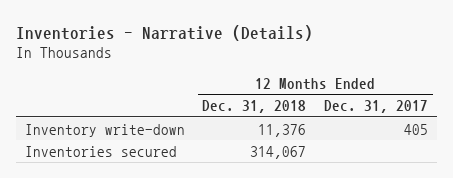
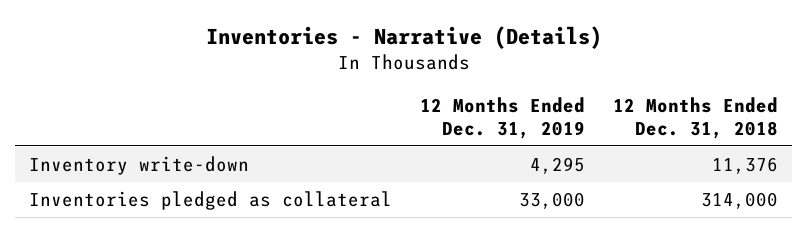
- | 12 Months Ended Dec. 31, 2018 | 12 Months Ended Dec. 31, 2017
+ | 12 Months Ended Dec. 31, 2019 | 12 Months Ended Dec. 31, 2018
- Inventories secured | 314,067 |
+ Inventories pledged as collateral | 33,000 | 314,000

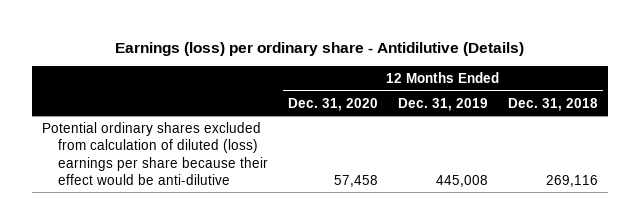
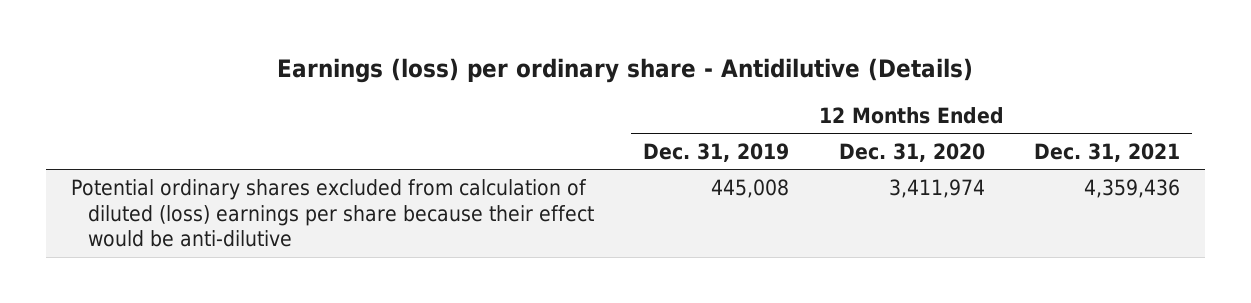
- | 12 Months Ended Dec. 31, 2020 | 12 Months Ended Dec. 31, 2019 | 12 Months Ended Dec. 31, 2018
+ | 12 Months Ended Dec. 31, 2019 | 12 Months Ended Dec. 31, 2020 | 12 Months Ended Dec. 31, 2021
- Potential ordinary shares excluded from calculation of diluted (loss) earnings per share because their effect would be anti-dilutive | 57,458 | 445,008 | 269,116
+ Potential ordinary shares excluded from calculation of diluted (loss) earnings per share because their effect would be anti-dilutive | 445,008 | 3,411,974 | 4,359,436

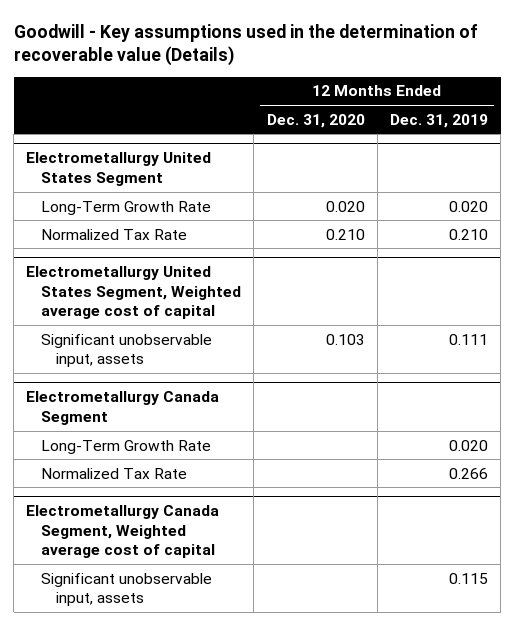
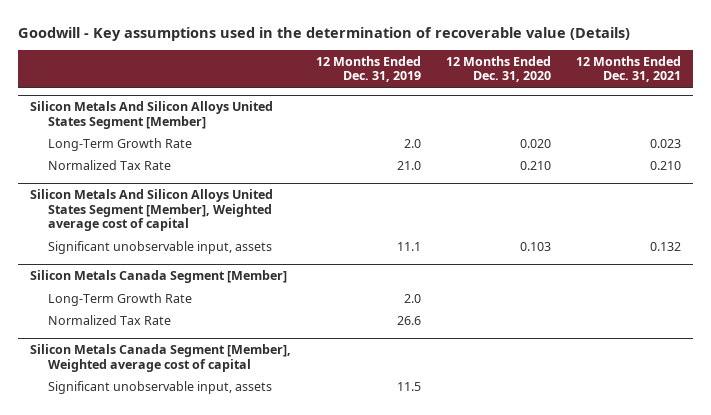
- | 12 Months Ended Dec. 31, 2020 | 12 Months Ended Dec. 31, 2019
+ | 12 Months Ended Dec. 31, 2019 | 12 Months Ended Dec. 31, 2020 | 12 Months Ended Dec. 31, 2021
- Electrometallurgy United States Segment
- Long-Term Growth Rate | 0.020 | 0.020
- Normalized Tax Rate | 0.210 | 0.210
- Electrometallurgy United States Segment, Weighted average cost of capital
- Significant unobservable input, assets | 0.103 | 0.111
- Electrometallurgy Canada Segment
- Long-Term Growth Rate | | 0.020
- Normalized Tax Rate | | 0.266
- Electrometallurgy Canada Segment, Weighted average cost of capital
- Significant unobservable input, assets | | 0.115
+ Silicon Metals And Silicon Alloys United States Segment [Member]
+ Long-Term Growth Rate | 2.0 | 0.020 | 0.023
+ Normalized Tax Rate | 21.0 | 0.210 | 0.210
+ Silicon Metals And Silicon Alloys United States Segment [Member], Weighted average cost of capital
+ Significant unobservable input, assets | 11.1 | 0.103 | 0.132
+ Silicon Metals Canada Segment [Member]
+ Long-Term Growth Rate | 2.0 | |
+ Normalized Tax Rate | 26.6 | |
+ Silicon Metals Canada Segment [Member], Weighted average cost of capital
+ Significant unobservable input, assets | 11.5 | |

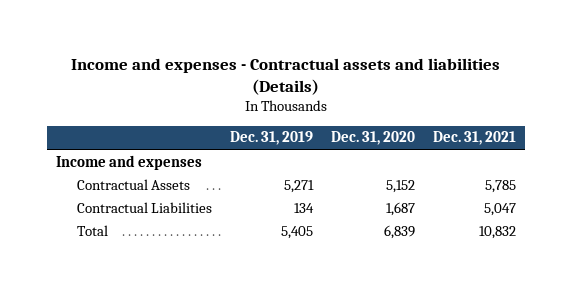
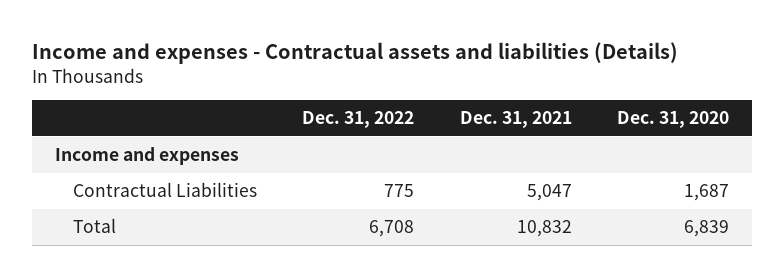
- | Dec. 31, 2019 | Dec. 31, 2020 | Dec. 31, 2021
+ | Dec. 31, 2022 | Dec. 31, 2021 | Dec. 31, 2020
- Contractual Assets | 5,271 | 5,152 | 5,785

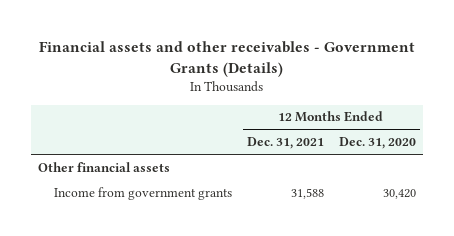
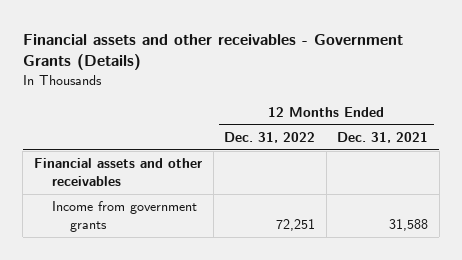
- | 12 Months Ended Dec. 31, 2021 | 12 Months Ended Dec. 31, 2020
+ | 12 Months Ended Dec. 31, 2022 | 12 Months Ended Dec. 31, 2021
- Other financial assets
+ Financial assets and other receivables

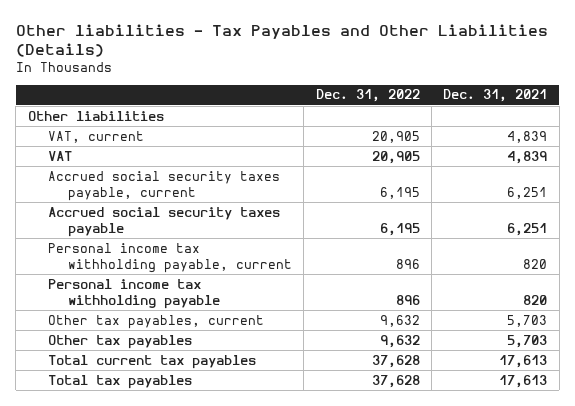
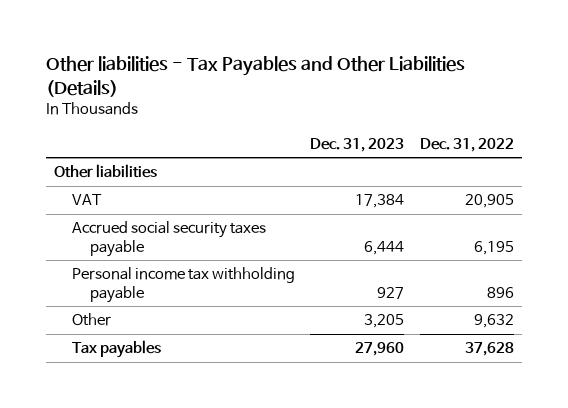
- | Dec. 31, 2022 | Dec. 31, 2021
+ | Dec. 31, 2023 | Dec. 31, 2022
- VAT, current | 20,905 | 4,839
- Accrued social security taxes payable, current | 6,195 | 6,251
- Personal income tax withholding payable, current | 896 | 820
- Other tax payables, current | 9,632 | 5,703
- Other tax payables | 9,632 | 5,703
- Total current tax payables | 37,628 | 17,613
- Total tax payables | 37,628 | 17,613
+ Other | 3,205 | 9,632
+ Tax payables | 27,960 | 37,628

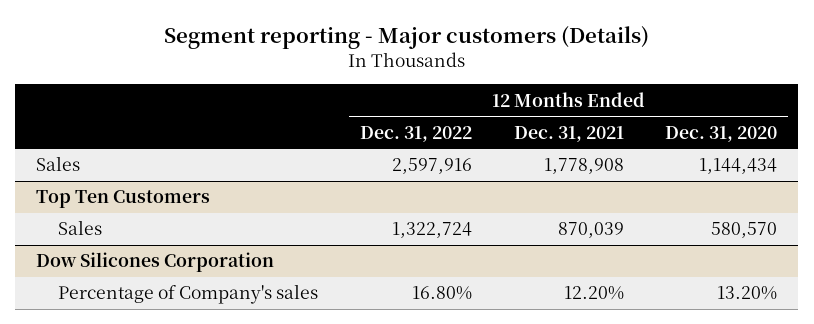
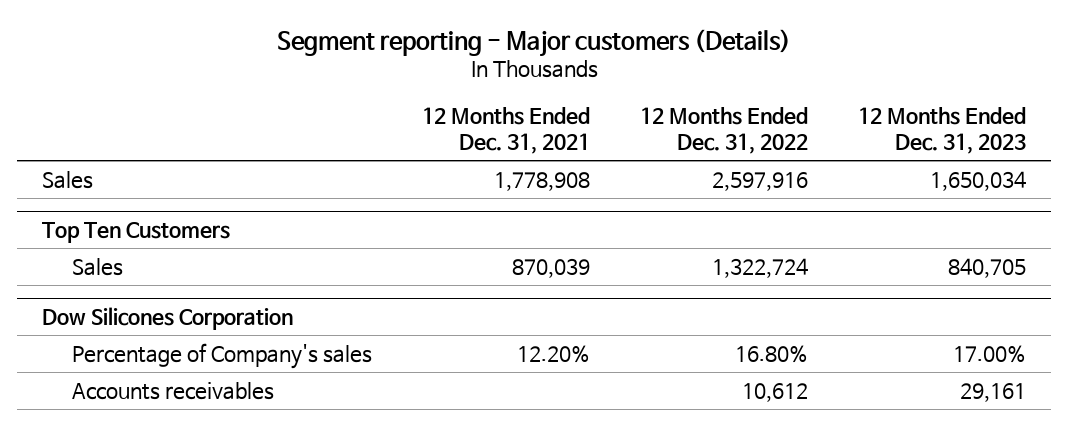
- | 12 Months Ended Dec. 31, 2022 | 12 Months Ended Dec. 31, 2021 | 12 Months Ended Dec. 31, 2020
+ | 12 Months Ended Dec. 31, 2021 | 12 Months Ended Dec. 31, 2022 | 12 Months Ended Dec. 31, 2023
@ Dow Silicones Corporation
+ Accounts receivables | | 10,612 | 29,161

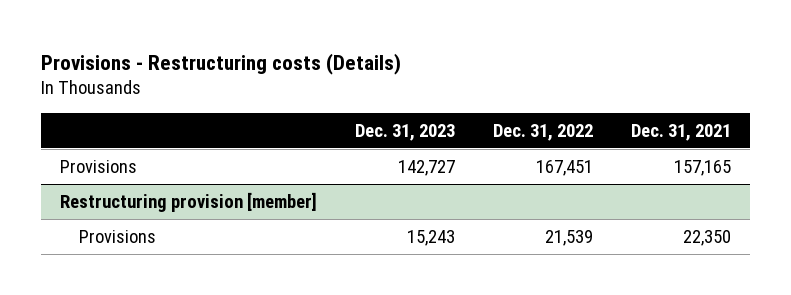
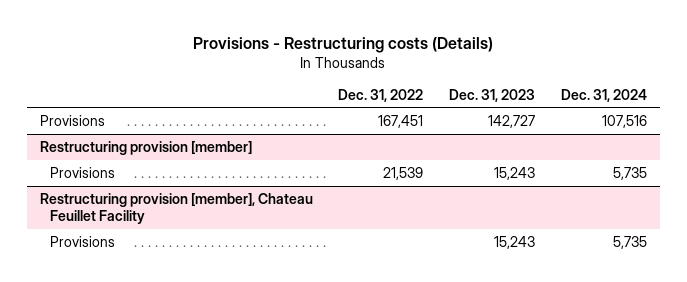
- | Dec. 31, 2023 | Dec. 31, 2022 | Dec. 31, 2021
+ | Dec. 31, 2022 | Dec. 31, 2023 | Dec. 31, 2024
+ Restructuring provision [member], Chateau Feuillet Facility
+ Provisions | | 15,243 | 5,735

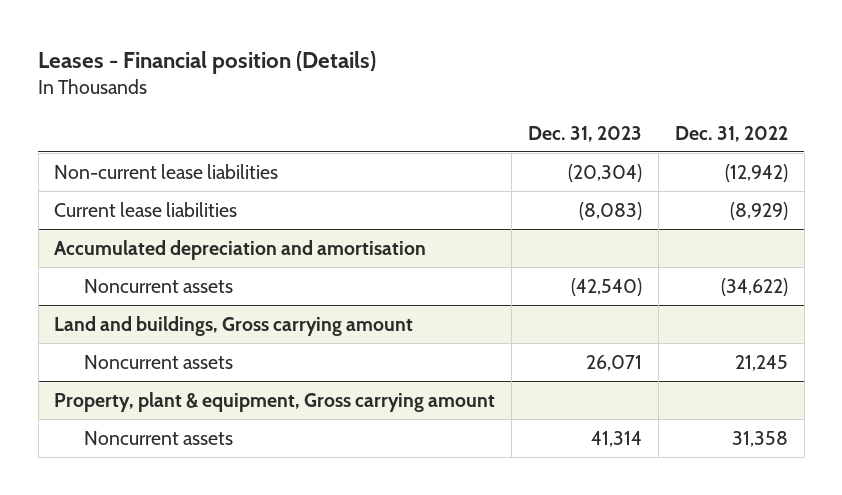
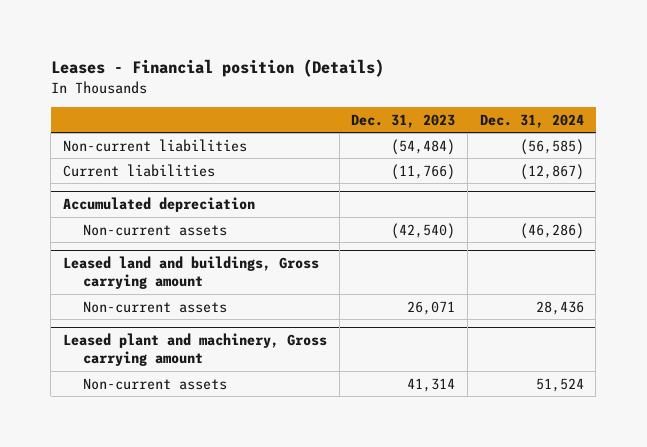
- | Dec. 31, 2023 | Dec. 31, 2022
+ | Dec. 31, 2023 | Dec. 31, 2024
- Non-current lease liabilities | (20,304) | (12,942)
- Current lease liabilities | (8,083) | (8,929)
- Accumulated depreciation and amortisation
- Noncurrent assets | (42,540) | (34,622)
- Land and buildings, Gross carrying amount
- Noncurrent assets | 26,071 | 21,245
- Property, plant & equipment, Gross carrying amount
- Noncurrent assets | 41,314 | 31,358
+ Non-current liabilities | (54,484) | (56,585)
+ Current liabilities | (11,766) | (12,867)
+ Accumulated depreciation
+ Non-current assets | (42,540) | (46,286)
+ Leased land and buildings, Gross carrying amount
+ Non-current assets | 26,071 | 28,436
+ Leased plant and machinery, Gross carrying amount
+ Non-current assets | 41,314 | 51,524

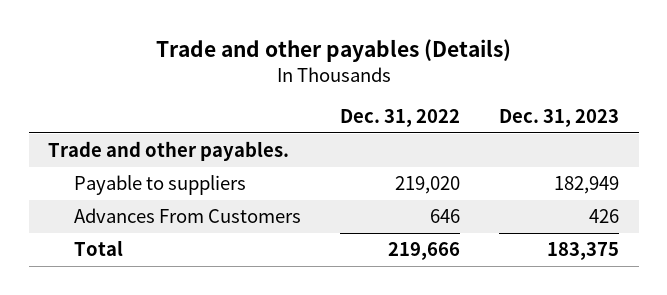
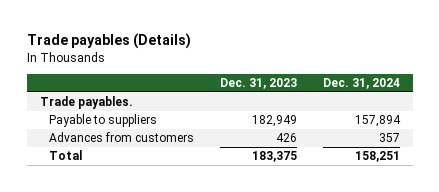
- Trade and other payables (Details)
+ Trade payables (Details)
- | Dec. 31, 2022 | Dec. 31, 2023
+ | Dec. 31, 2023 | Dec. 31, 2024
- Trade and other payables.
+ Trade payables.
- Advances From Customers | 646 | 426
+ Advances from customers | 426 | 357

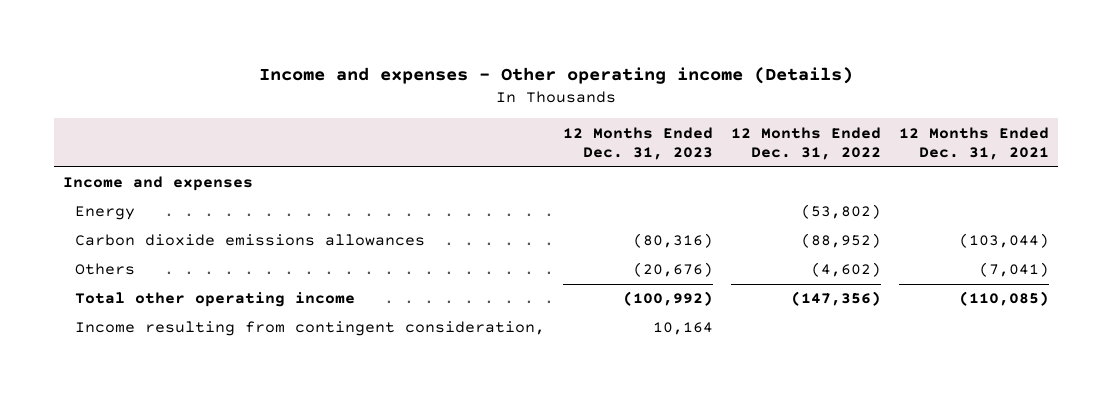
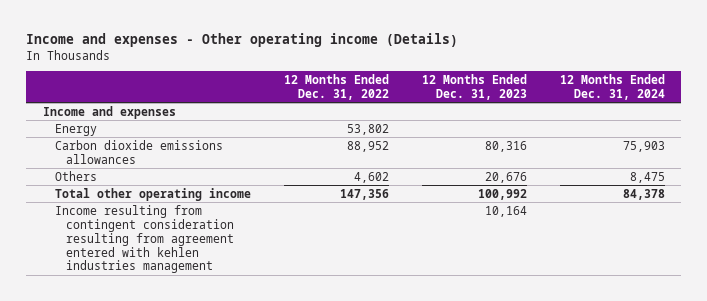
- | 12 Months Ended Dec. 31, 2023 | 12 Months Ended Dec. 31, 2022 | 12 Months Ended Dec. 31, 2021
+ | 12 Months Ended Dec. 31, 2022 | 12 Months Ended Dec. 31, 2023 | 12 Months Ended Dec. 31, 2024
- Energy | | (53,802) |
- Carbon dioxide emissions allowances | (80,316) | (88,952) | (103,044)
- Others | (20,676) | (4,602) | (7,041)
- Total other operating income | (100,992) | (147,356) | (110,085)
- Income resulting from contingent consideration, | 10,164 | |
+ Energy | 53,802 | |
+ Carbon dioxide emissions allowances | 88,952 | 80,316 | 75,903
+ Others | 4,602 | 20,676 | 8,475
+ Total other operating income | 147,356 | 100,992 | 84,378
+ Income resulting from contingent consideration resulting from agreement entered with kehlen industries management | | 10,164 |

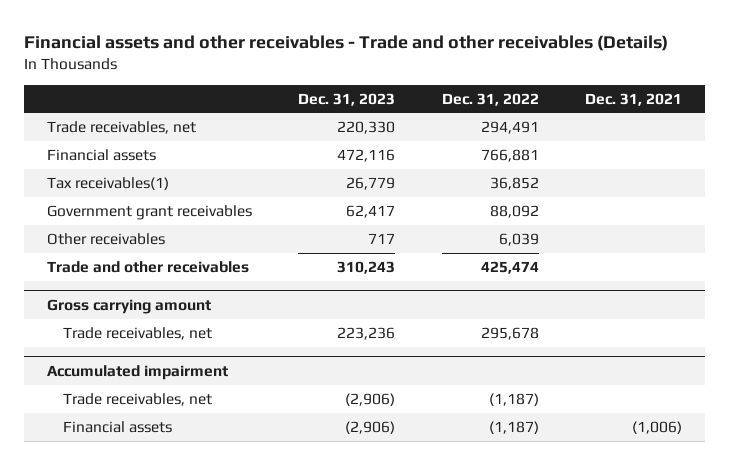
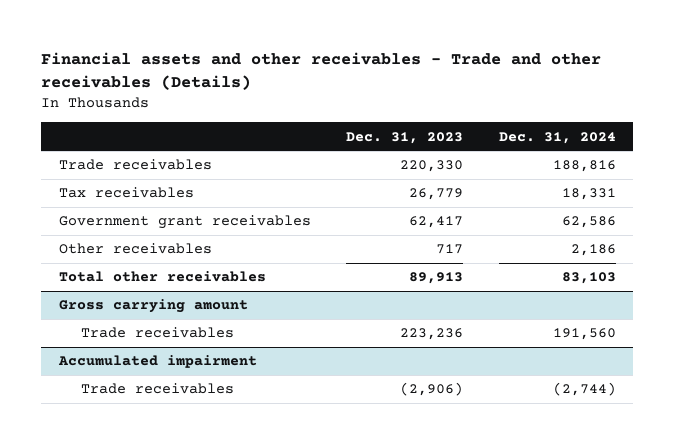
- | Dec. 31, 2023 | Dec. 31, 2022 | Dec. 31, 2021
+ | Dec. 31, 2023 | Dec. 31, 2024
- Trade receivables, net | 220,330 | 294,491 |
- Financial assets | 472,116 | 766,881 |
- Tax receivables(1) | 26,779 | 36,852 |
+ Trade receivables | 220,330 | 188,816
+ Tax receivables | 26,779 | 18,331
- Trade and other receivables | 310,243 | 425,474 |
+ Total other receivables | 89,913 | 83,103
@ Gross carrying amount
- Trade receivables, net | 223,236 | 295,678 |
+ Trade receivables | 223,236 | 191,560
@ Accumulated impairment
- Trade receivables, net | (2,906) | (1,187) |
- Financial assets | (2,906) | (1,187) | (1,006)
+ Trade receivables | (2,906) | (2,744)

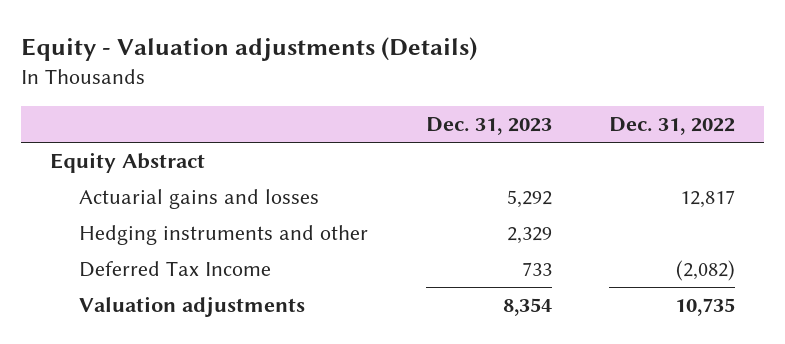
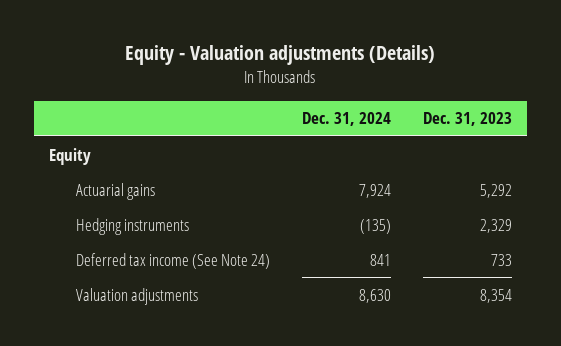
- | Dec. 31, 2023 | Dec. 31, 2022
+ | Dec. 31, 2024 | Dec. 31, 2023
- Equity Abstract
- Actuarial gains and losses | 5,292 | 12,817
- Hedging instruments and other | 2,329 |
- Deferred Tax Income | 733 | (2,082)
+ Equity
+ Actuarial gains | 7,924 | 5,292
+ Hedging instruments | (135) | 2,329
+ Deferred tax income (See Note 24) | 841 | 733

